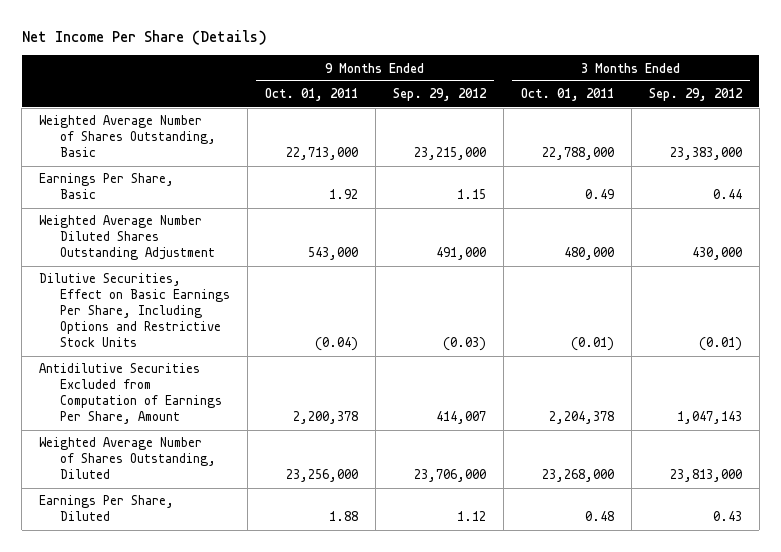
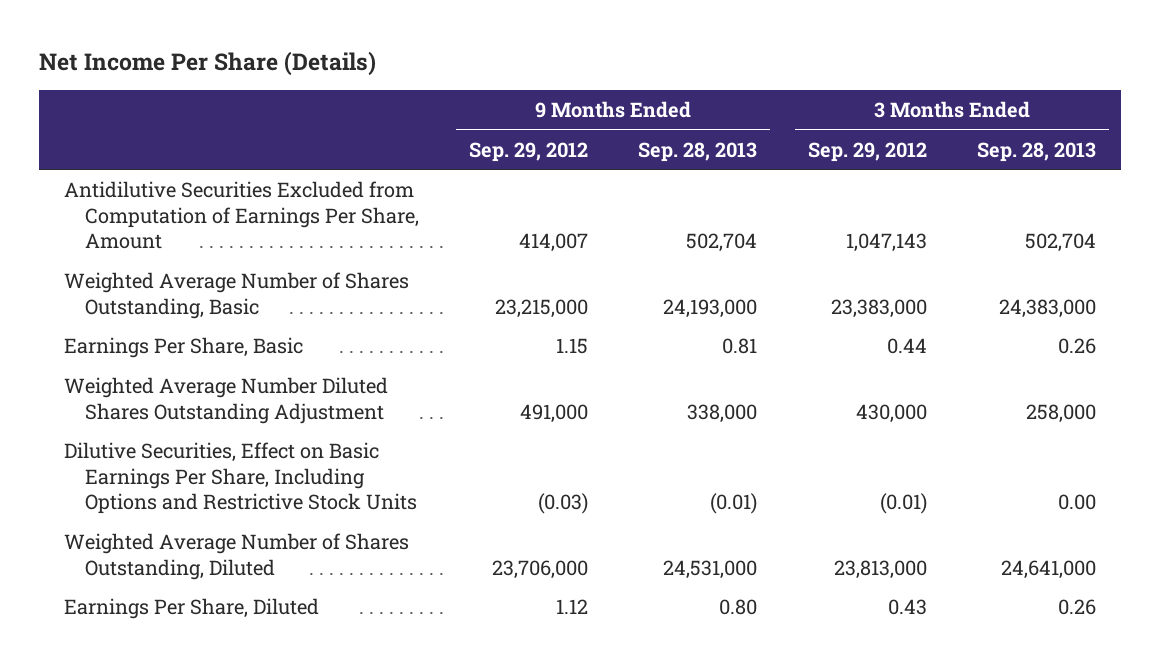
- | 9 Months Ended Oct. 01, 2011 | 9 Months Ended Sep. 29, 2012 | 3 Months Ended Oct. 01, 2011 | 3 Months Ended Sep. 29, 2012
+ | 9 Months Ended Sep. 29, 2012 | 9 Months Ended Sep. 28, 2013 | 3 Months Ended Sep. 29, 2012 | 3 Months Ended Sep. 28, 2013
moved up: Antidilutive Securities Excluded from Computation of Earnings Per Share, Amount | 414,007 | 502,704 | 1,047,143 | 502,704

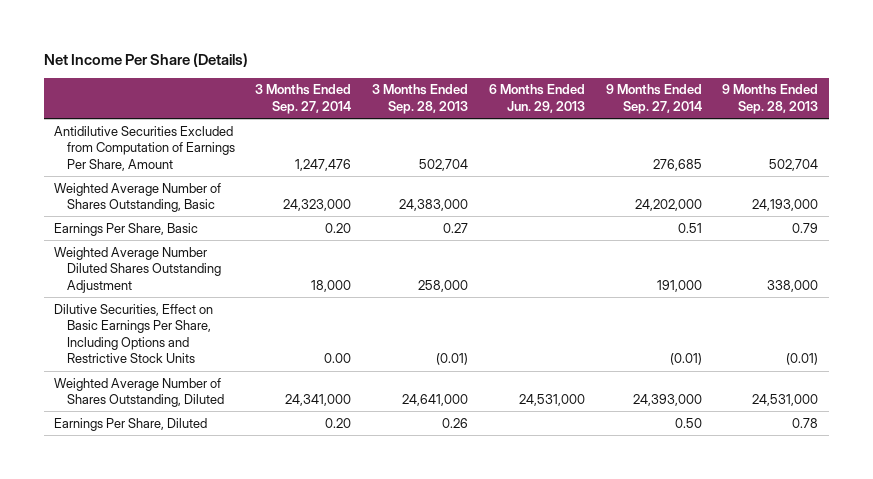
- | 9 Months Ended Sep. 29, 2012 | 9 Months Ended Sep. 28, 2013 | 3 Months Ended Sep. 29, 2012 | 3 Months Ended Sep. 28, 2013
+ | 3 Months Ended Sep. 27, 2014 | 3 Months Ended Sep. 28, 2013 | 6 Months Ended Jun. 29, 2013 | 9 Months Ended Sep. 27, 2014 | 9 Months Ended Sep. 28, 2013
- Earnings Per Share, Basic | 1.15 | 0.81 | 0.44 | 0.26
+ Earnings Per Share, Basic | 0.20 | 0.27 | | 0.51 | 0.79
- Dilutive Securities, Effect on Basic Earnings Per Share, Including Options and Restrictive Stock Units | (0.03) | (0.01) | (0.01) | 0.00
+ Dilutive Securities, Effect on Basic Earnings Per Share, Including Options and Restrictive Stock Units | 0.00 | (0.01) | | (0.01) | (0.01)
- Earnings Per Share, Diluted | 1.12 | 0.80 | 0.43 | 0.26
+ Earnings Per Share, Diluted | 0.20 | 0.26 | | 0.50 | 0.78

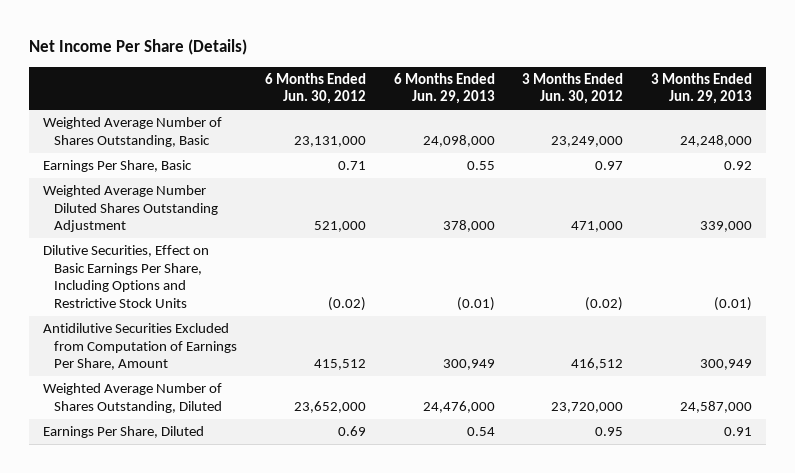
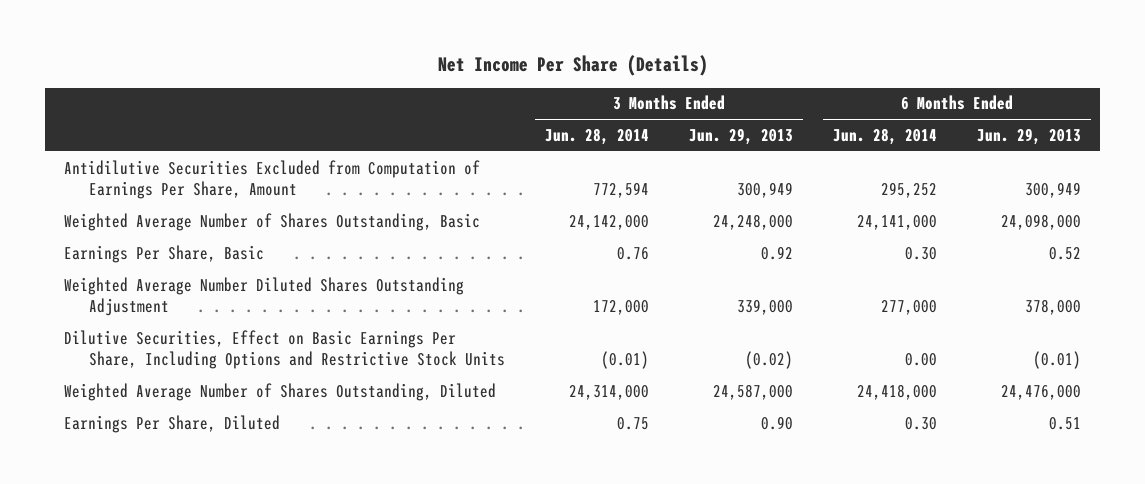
- | 6 Months Ended Jun. 30, 2012 | 6 Months Ended Jun. 29, 2013 | 3 Months Ended Jun. 30, 2012 | 3 Months Ended Jun. 29, 2013
+ | 3 Months Ended Jun. 28, 2014 | 3 Months Ended Jun. 29, 2013 | 6 Months Ended Jun. 28, 2014 | 6 Months Ended Jun. 29, 2013
moved up: Antidilutive Securities Excluded from Computation of Earnings Per Share, Amount | 772,594 | 300,949 | 295,252 | 300,949
- Earnings Per Share, Basic | 0.71 | 0.55 | 0.97 | 0.92
+ Earnings Per Share, Basic | 0.76 | 0.92 | 0.30 | 0.52
- Dilutive Securities, Effect on Basic Earnings Per Share, Including Options and Restrictive Stock Units | (0.02) | (0.01) | (0.02) | (0.01)
+ Dilutive Securities, Effect on Basic Earnings Per Share, Including Options and Restrictive Stock Units | (0.01) | (0.02) | 0.00 | (0.01)
- Earnings Per Share, Diluted | 0.69 | 0.54 | 0.95 | 0.91
+ Earnings Per Share, Diluted | 0.75 | 0.90 | 0.30 | 0.51

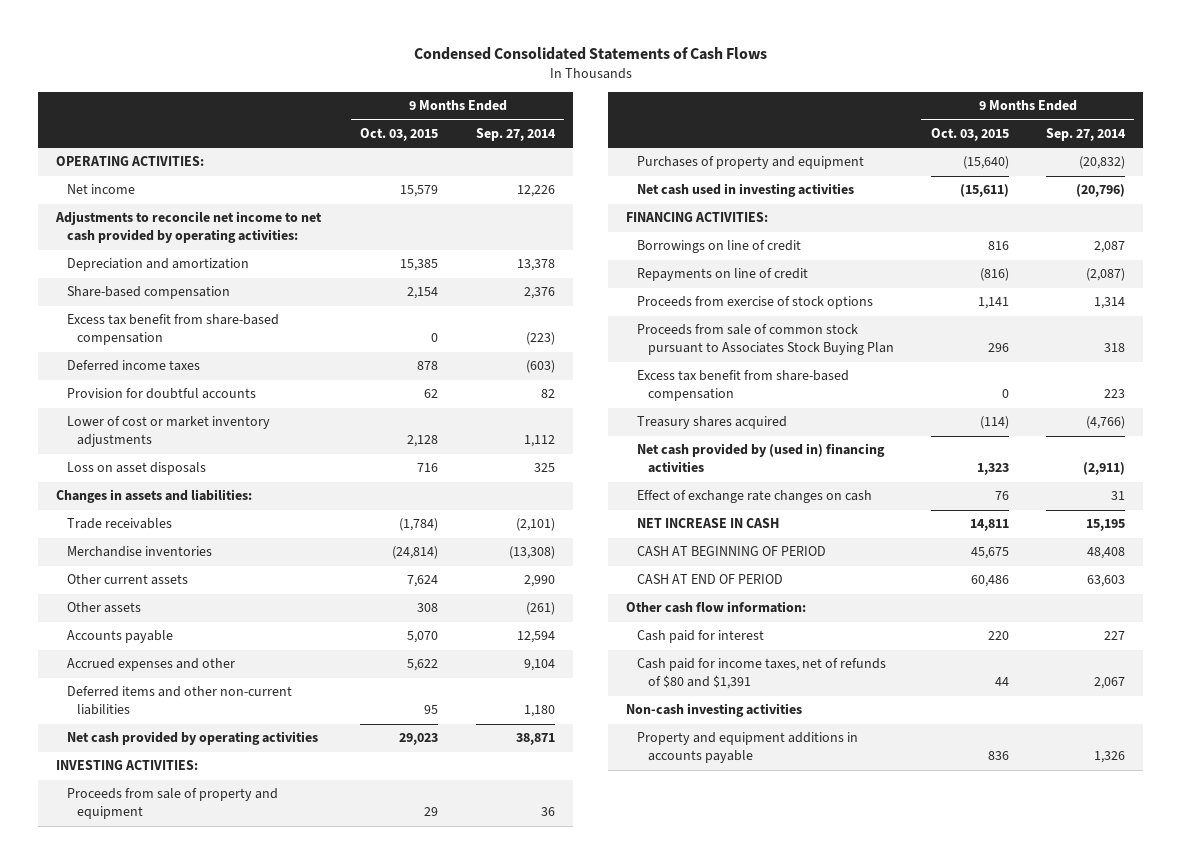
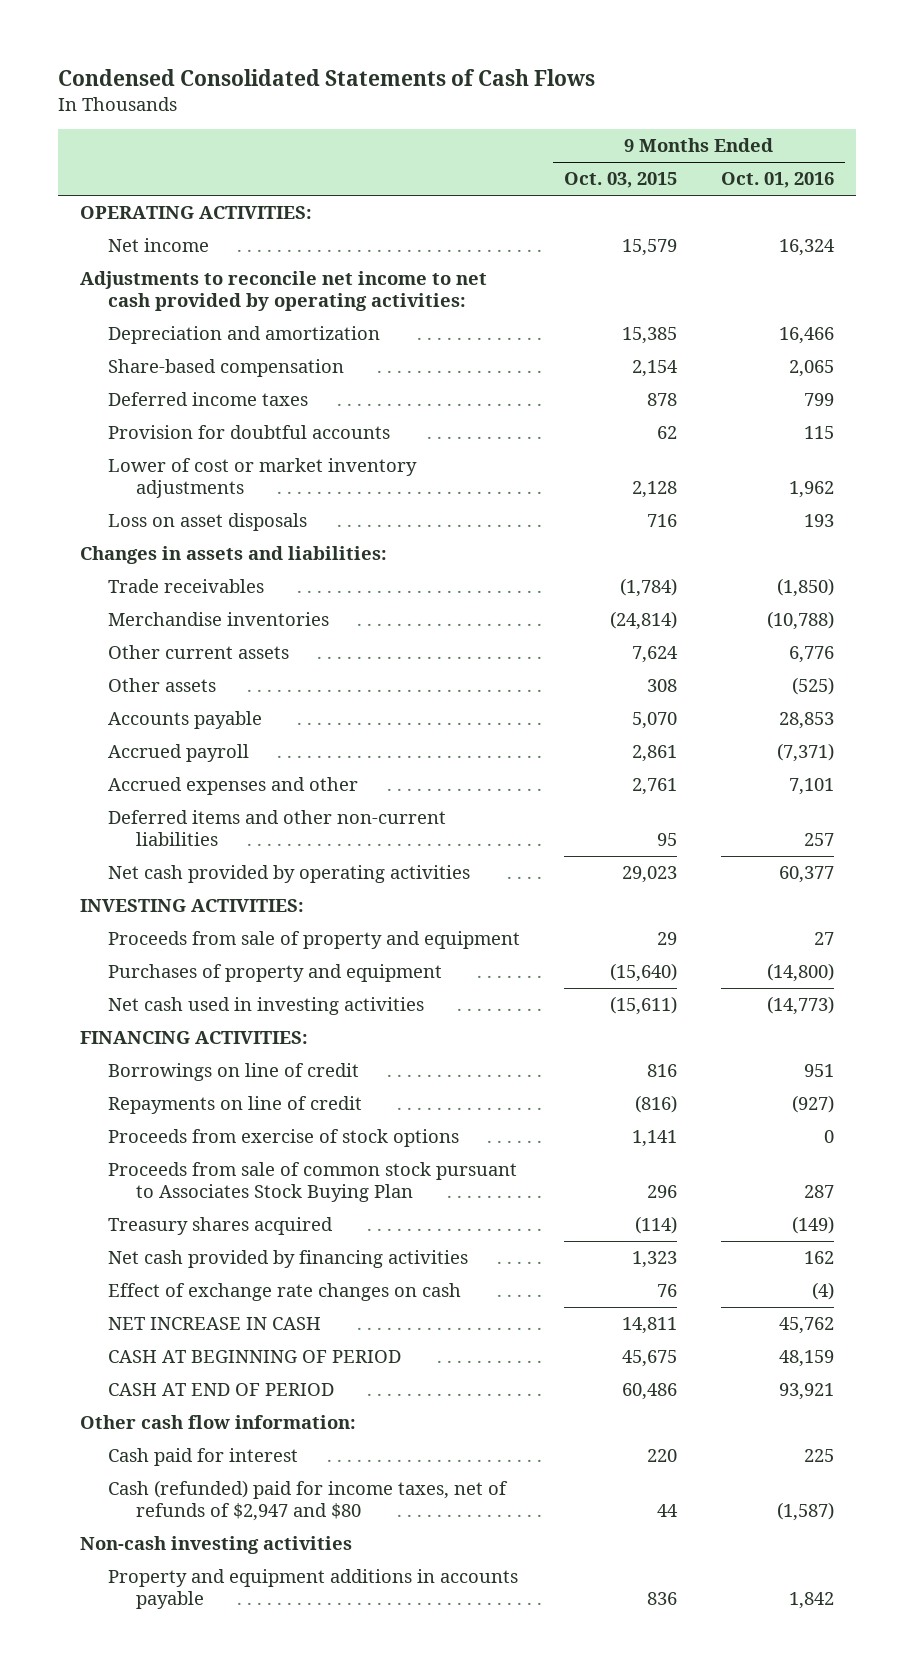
- | 9 Months Ended Oct. 03, 2015 | 9 Months Ended Sep. 27, 2014
+ | 9 Months Ended Oct. 03, 2015 | 9 Months Ended Oct. 01, 2016
- Excess tax benefit from share-based compensation | 0 | (223)
- Accrued expenses and other | 5,622 | 9,104
+ Accrued payroll | 2,861 | (7,371)
+ Accrued expenses and other | 2,761 | 7,101
- Excess tax benefit from share-based compensation | 0 | 223
- Net cash provided by (used in) financing activities | 1,323 | (2,911)
+ Net cash provided by financing activities | 1,323 | 162
- Cash paid for income taxes, net of refunds of $80 and $1,391 | 44 | 2,067
+ Cash (refunded) paid for income taxes, net of refunds of $2,947 and $80 | 44 | (1,587)

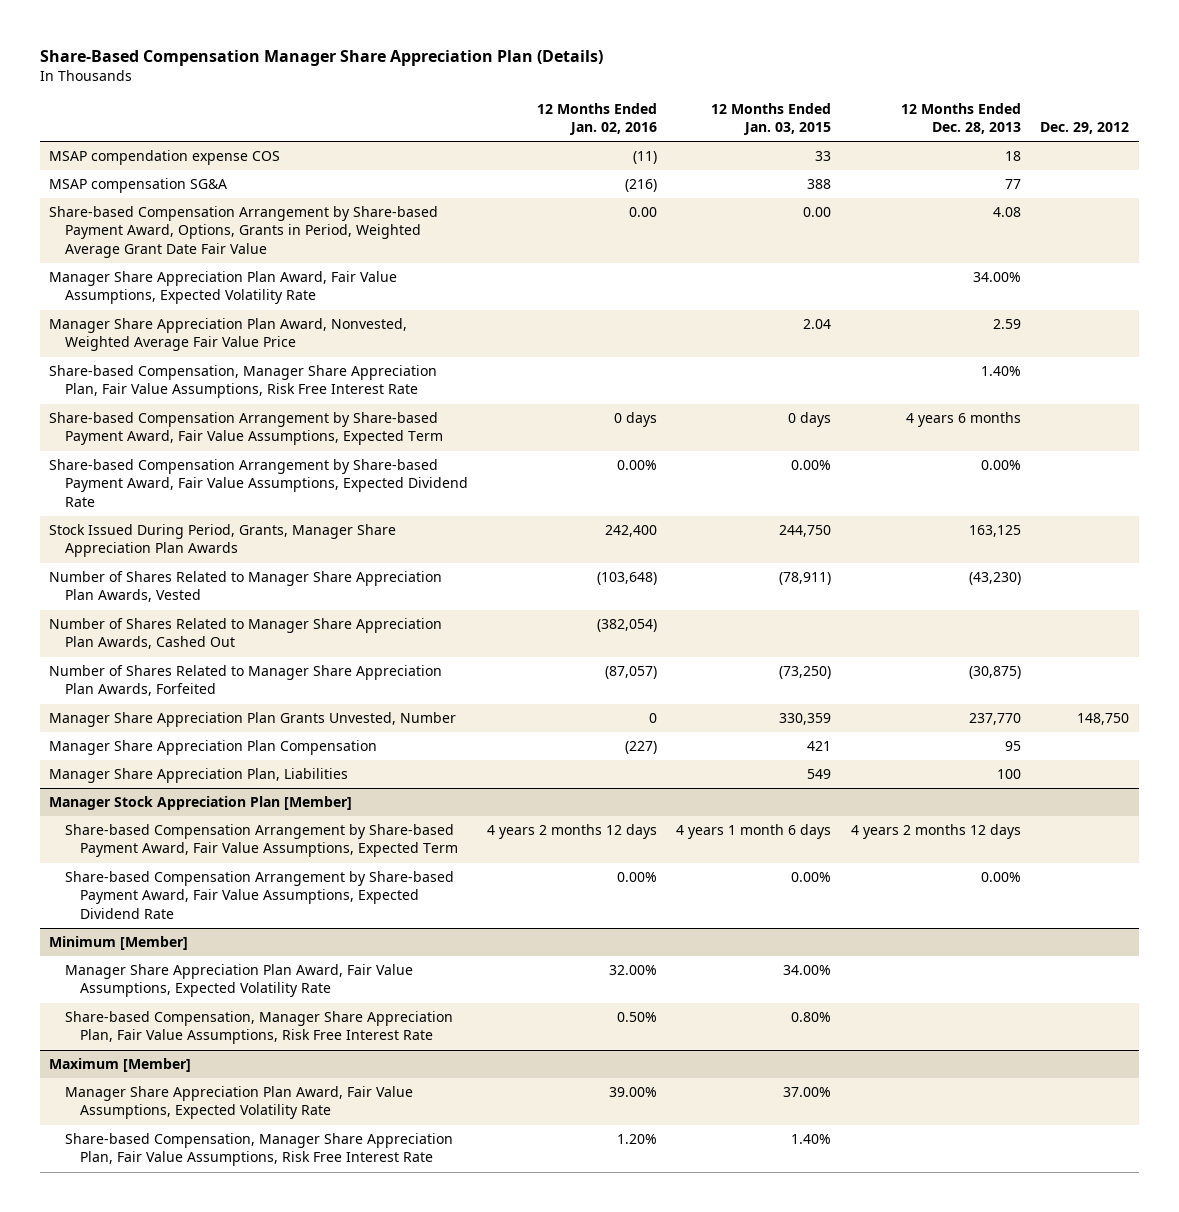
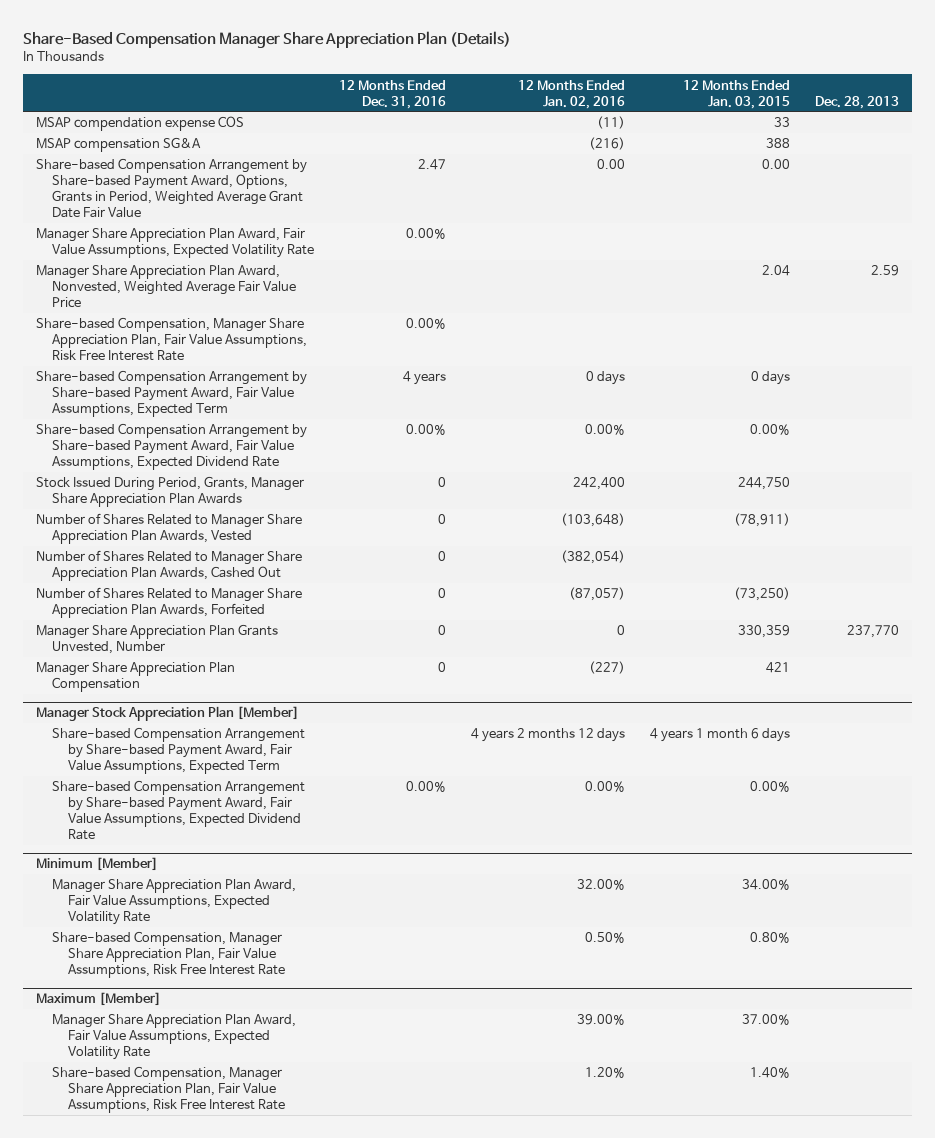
- | 12 Months Ended Jan. 02, 2016 | 12 Months Ended Jan. 03, 2015 | 12 Months Ended Dec. 28, 2013 | Dec. 29, 2012
+ | 12 Months Ended Dec. 31, 2016 | 12 Months Ended Jan. 02, 2016 | 12 Months Ended Jan. 03, 2015 | Dec. 28, 2013
- Manager Share Appreciation Plan, Liabilities | | 549 | 100 |

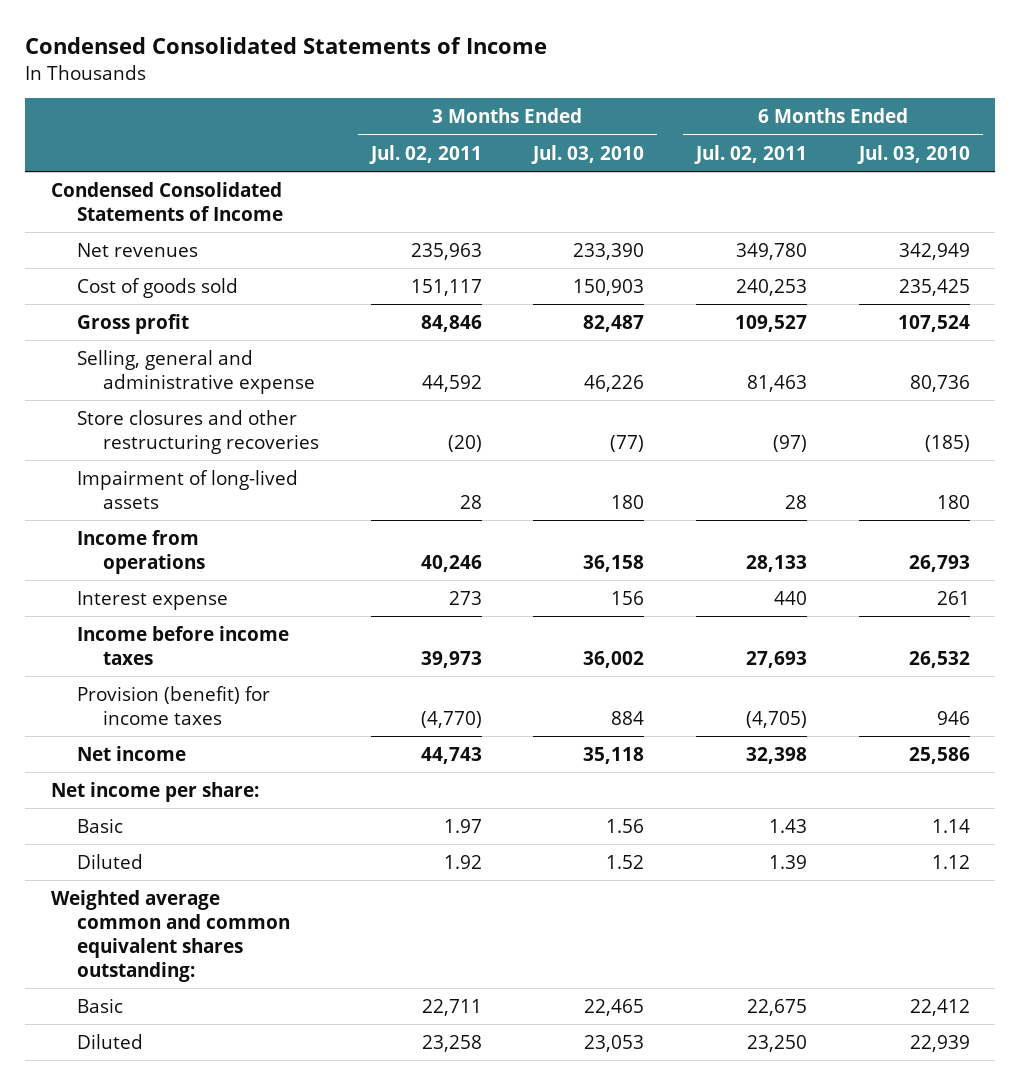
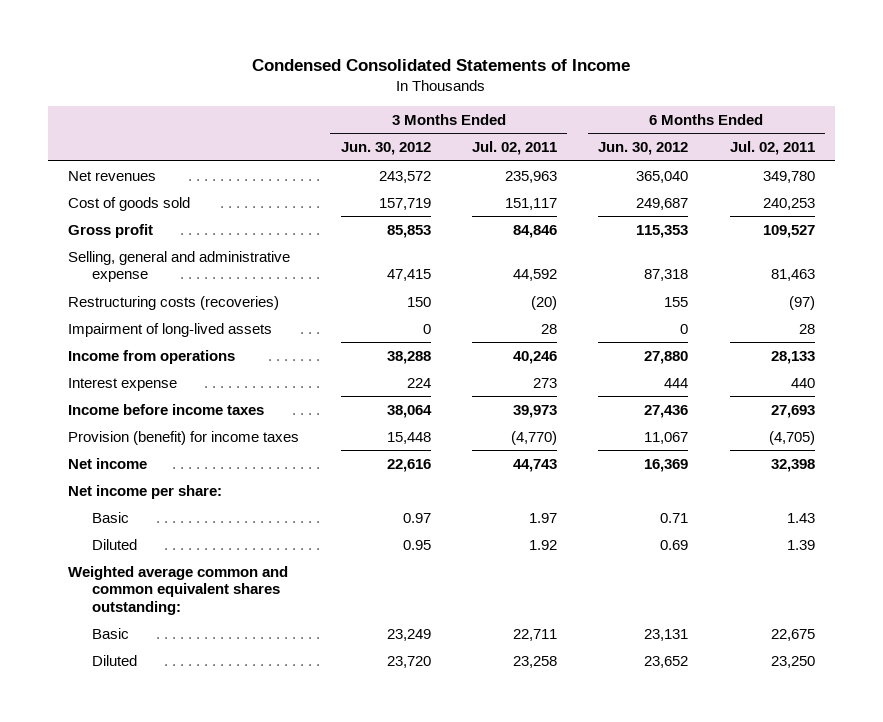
- | 3 Months Ended Jul. 02, 2011 | 3 Months Ended Jul. 03, 2010 | 6 Months Ended Jul. 02, 2011 | 6 Months Ended Jul. 03, 2010
+ | 3 Months Ended Jun. 30, 2012 | 3 Months Ended Jul. 02, 2011 | 6 Months Ended Jun. 30, 2012 | 6 Months Ended Jul. 02, 2011
- Condensed Consolidated Statements of Income
- Store closures and other restructuring recoveries | (20) | (77) | (97) | (185)
+ Restructuring costs (recoveries) | 150 | (20) | 155 | (97)

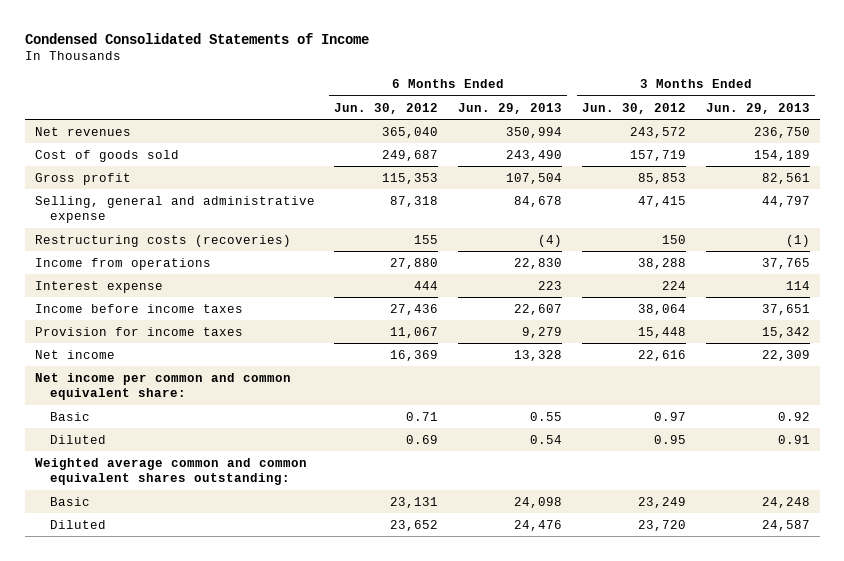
- | 3 Months Ended Jun. 30, 2012 | 3 Months Ended Jul. 02, 2011 | 6 Months Ended Jun. 30, 2012 | 6 Months Ended Jul. 02, 2011
+ | 6 Months Ended Jun. 30, 2012 | 6 Months Ended Jun. 29, 2013 | 3 Months Ended Jun. 30, 2012 | 3 Months Ended Jun. 29, 2013
- Impairment of long-lived assets | 0 | 28 | 0 | 28
- Provision (benefit) for income taxes | 15,448 | (4,770) | 11,067 | (4,705)
+ Provision for income taxes | 11,067 | 9,279 | 15,448 | 15,342
- Net income per share:
+ Net income per common and common equivalent share:

